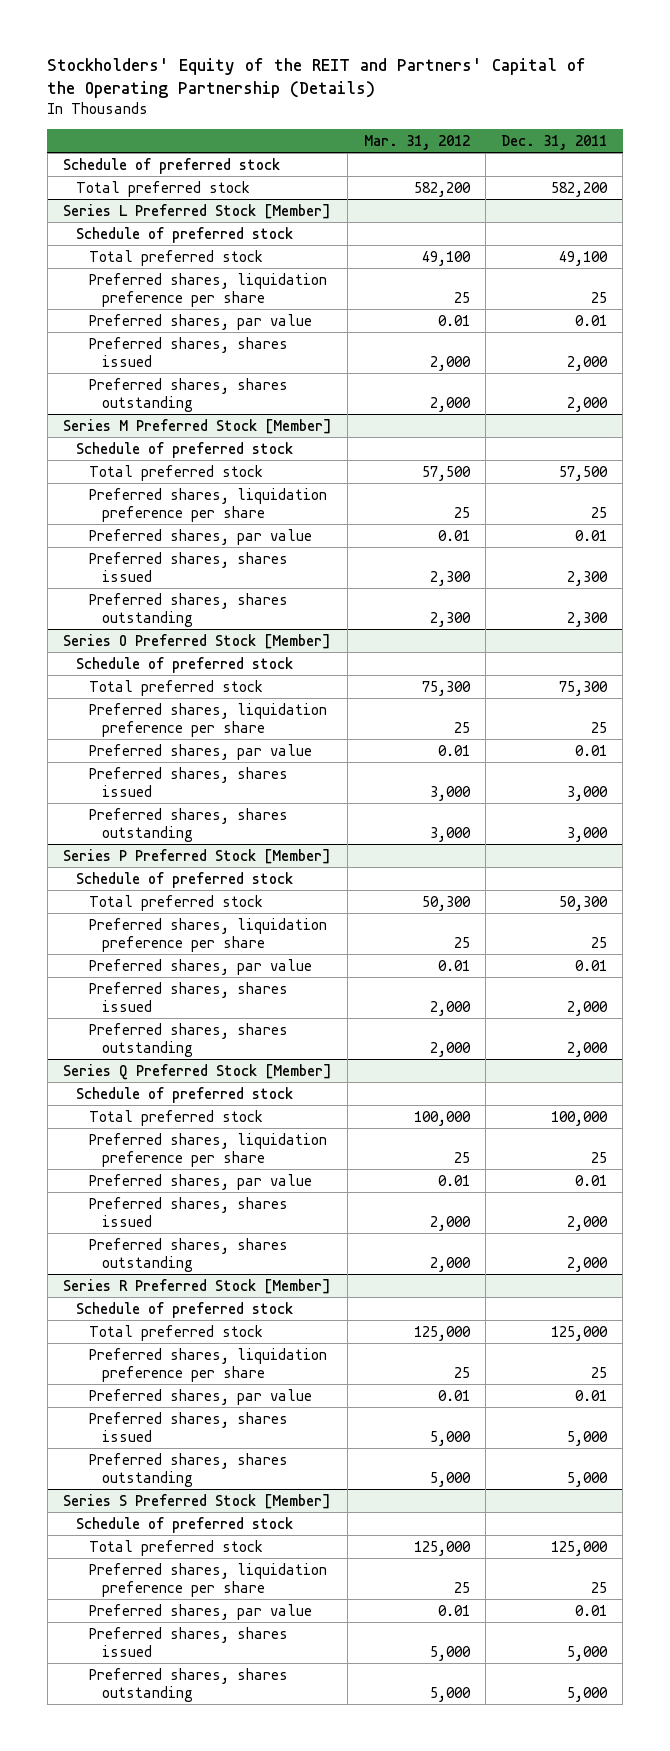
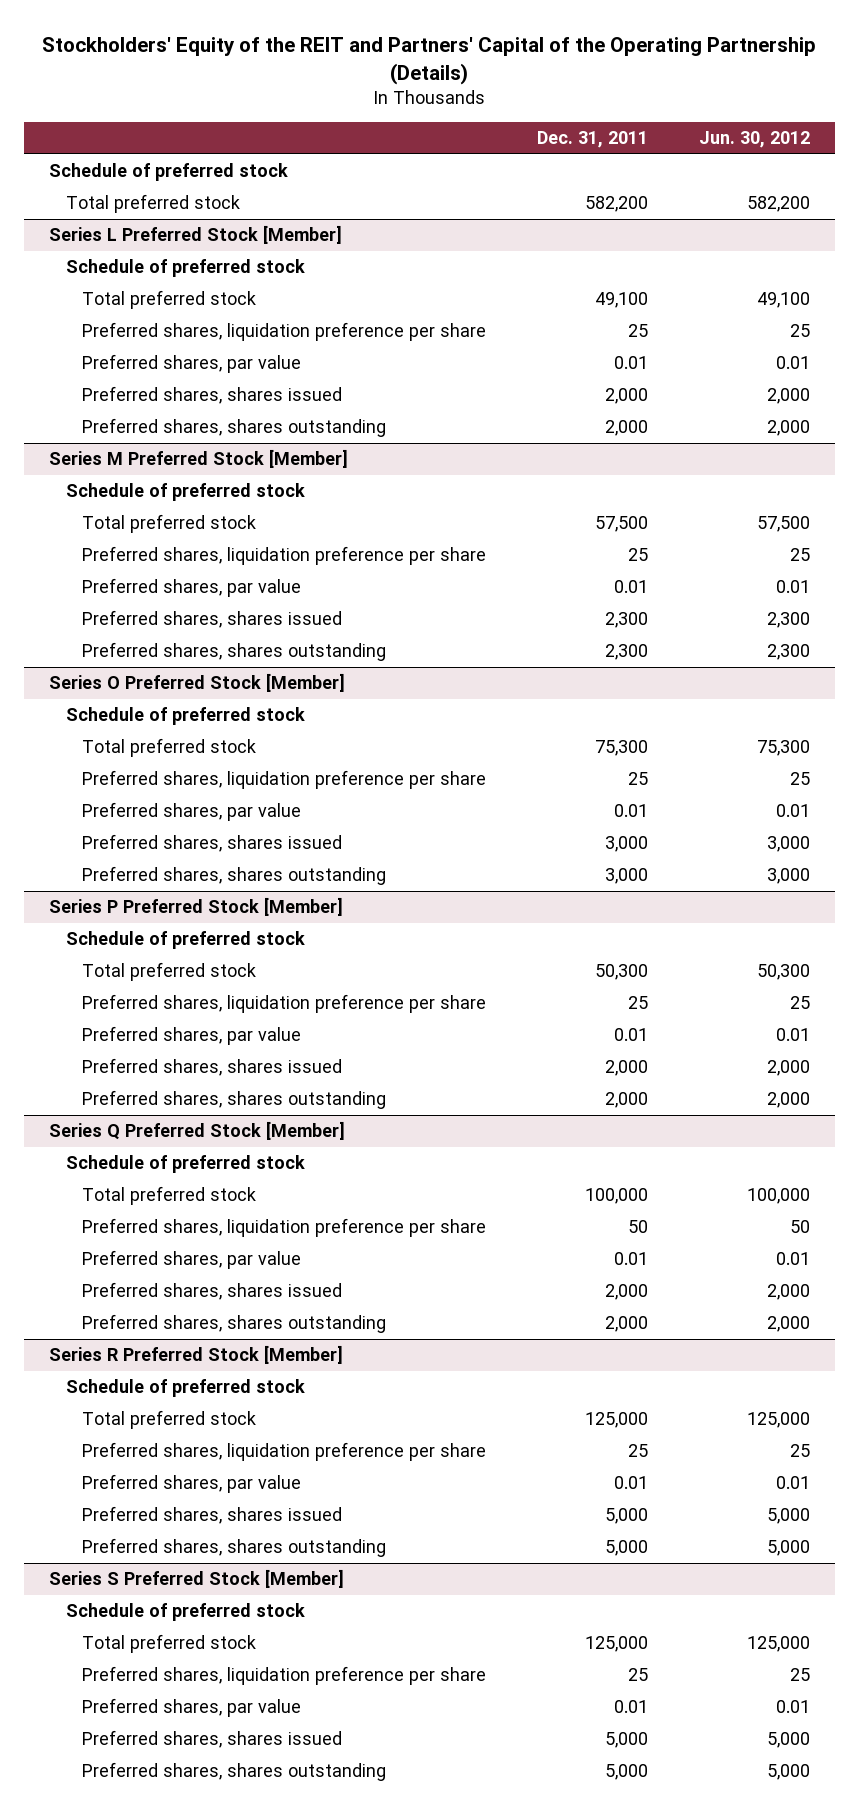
- | Mar. 31, 2012 | Dec. 31, 2011
+ | Dec. 31, 2011 | Jun. 30, 2012
@ Series Q Preferred Stock [Member]
- Preferred shares, liquidation preference per share | 25 | 25
+ Preferred shares, liquidation preference per share | 50 | 50

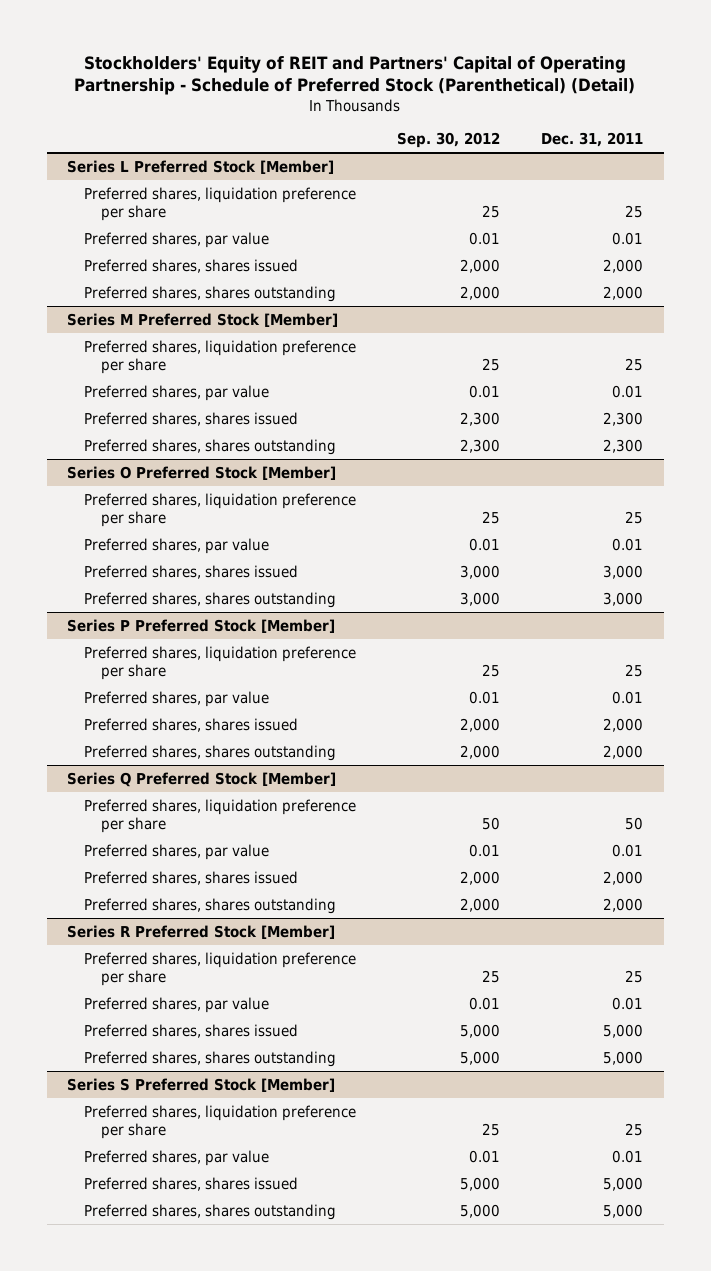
- Stockholders' Equity of the REIT and Partners' Capital of the Operating Partnership (Details)
+ Stockholders' Equity of REIT and Partners' Capital of Operating Partnership - Schedule of Preferred Stock (Parenthetical) (Detail)
- | Dec. 31, 2011 | Jun. 30, 2012
+ | Sep. 30, 2012 | Dec. 31, 2011
- Schedule of preferred stock
- Total preferred stock | 582,200 | 582,200
@ Series L Preferred Stock [Member]
- Schedule of preferred stock
- Total preferred stock | 49,100 | 49,100
@ Series M Preferred Stock [Member]
- Schedule of preferred stock
- Total preferred stock | 57,500 | 57,500
@ Series O Preferred Stock [Member]
- Schedule of preferred stock
- Total preferred stock | 75,300 | 75,300
@ Series P Preferred Stock [Member]
- Schedule of preferred stock
- Total preferred stock | 50,300 | 50,300
@ Series Q Preferred Stock [Member]
- Schedule of preferred stock
- Total preferred stock | 100,000 | 100,000
@ Series R Preferred Stock [Member]
- Schedule of preferred stock
- Total preferred stock | 125,000 | 125,000
@ Series S Preferred Stock [Member]
- Schedule of preferred stock
- Total preferred stock | 125,000 | 125,000

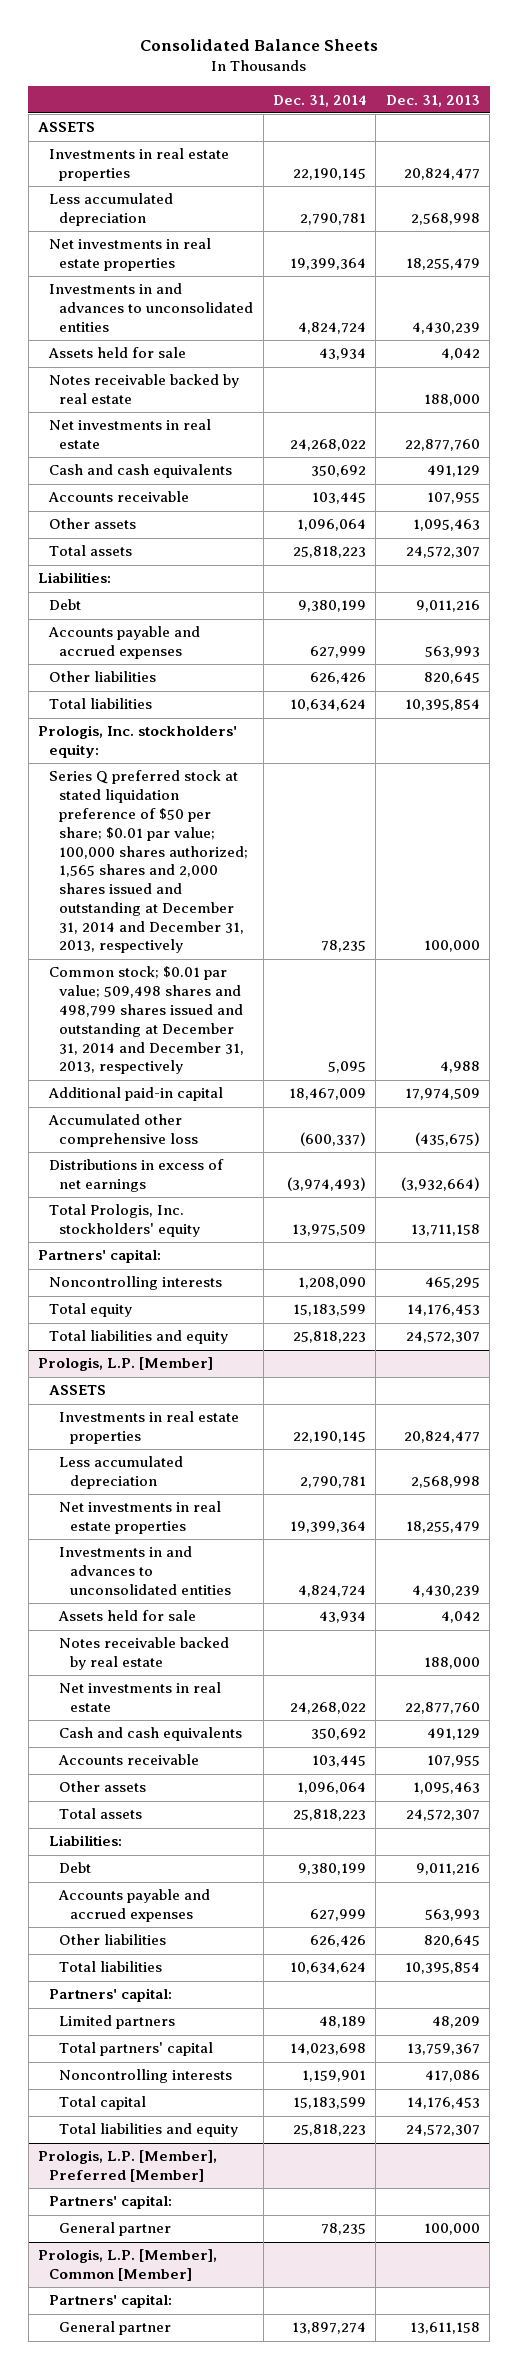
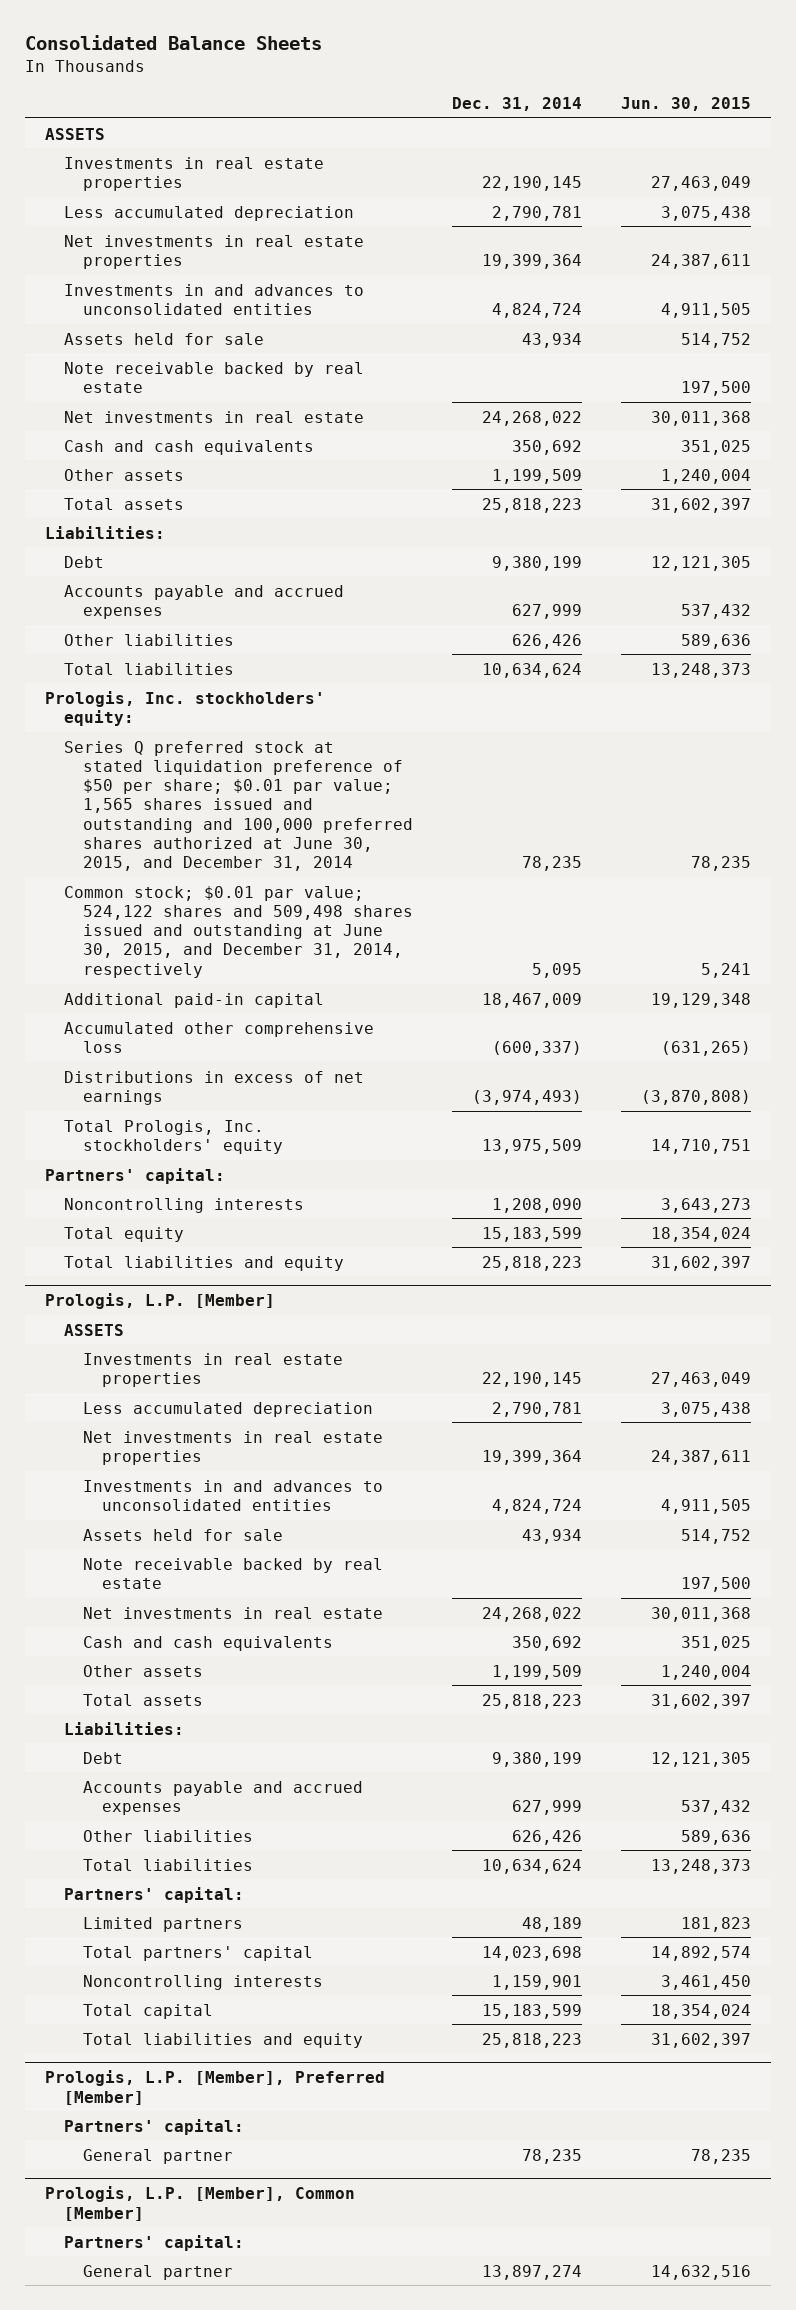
- | Dec. 31, 2014 | Dec. 31, 2013
+ | Dec. 31, 2014 | Jun. 30, 2015
- Notes receivable backed by real estate | | 188,000
+ Note receivable backed by real estate | | 197,500
- Accounts receivable | 103,445 | 107,955
- Other assets | 1,096,064 | 1,095,463
+ Other assets | 1,199,509 | 1,240,004
- Series Q preferred stock at stated liquidation preference of $50 per share; $0.01 par value; 100,000 shares authorized; 1,565 shares and 2,000 shares issued and outstanding at December 31, 2014 and December 31, 2013, respectively | 78,235 | 100,000
- Common stock; $0.01 par value; 509,498 shares and 498,799 shares issued and outstanding at December 31, 2014 and December 31, 2013, respectively | 5,095 | 4,988
+ Series Q preferred stock at stated liquidation preference of $50 per share; $0.01 par value; 1,565 shares issued and outstanding and 100,000 preferred shares authorized at June 30, 2015, and December 31, 2014 | 78,235 | 78,235
+ Common stock; $0.01 par value; 524,122 shares and 509,498 shares issued and outstanding at June 30, 2015, and December 31, 2014, respectively | 5,095 | 5,241
@ Prologis, L.P. [Member]
- Notes receivable backed by real estate | | 188,000
+ Note receivable backed by real estate | | 197,500
- Accounts receivable | 103,445 | 107,955
- Other assets | 1,096,064 | 1,095,463
+ Other assets | 1,199,509 | 1,240,004

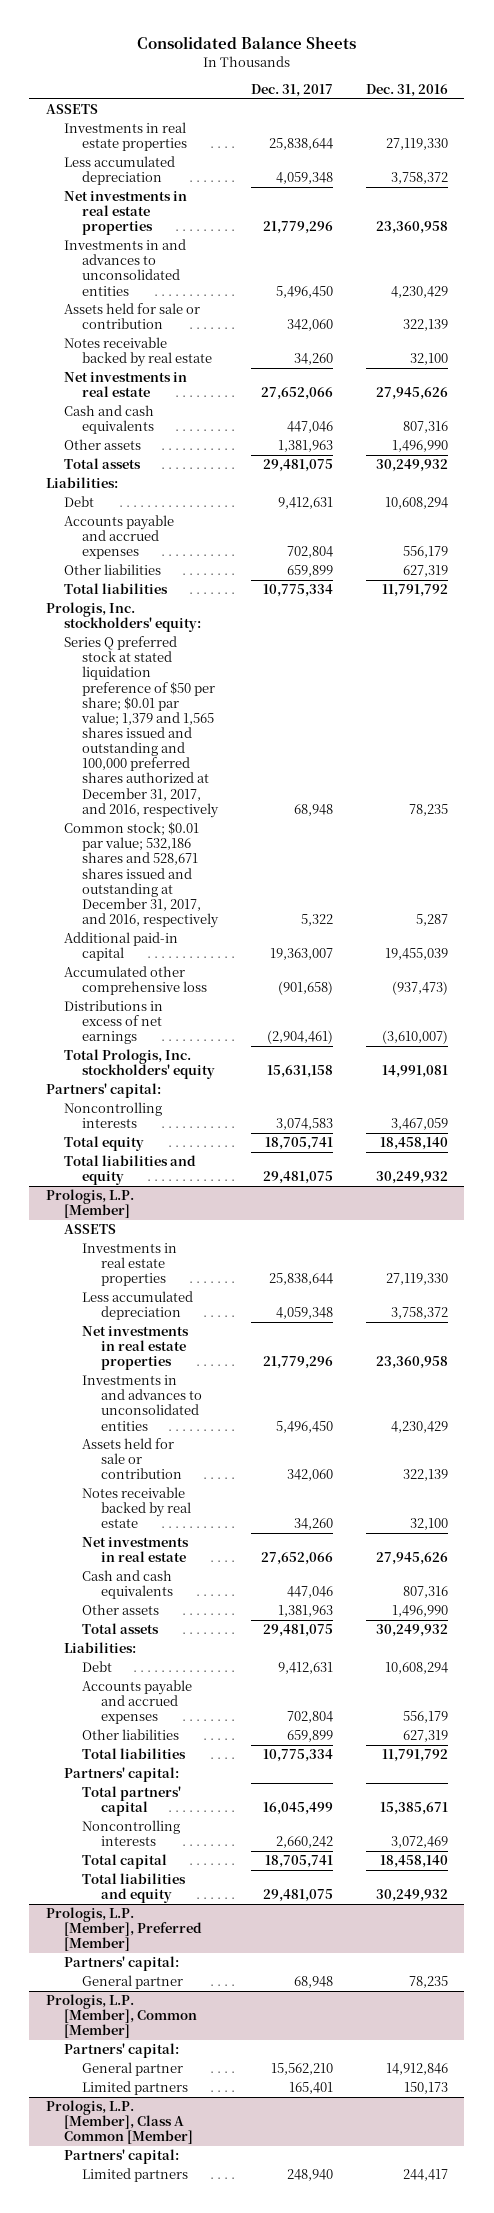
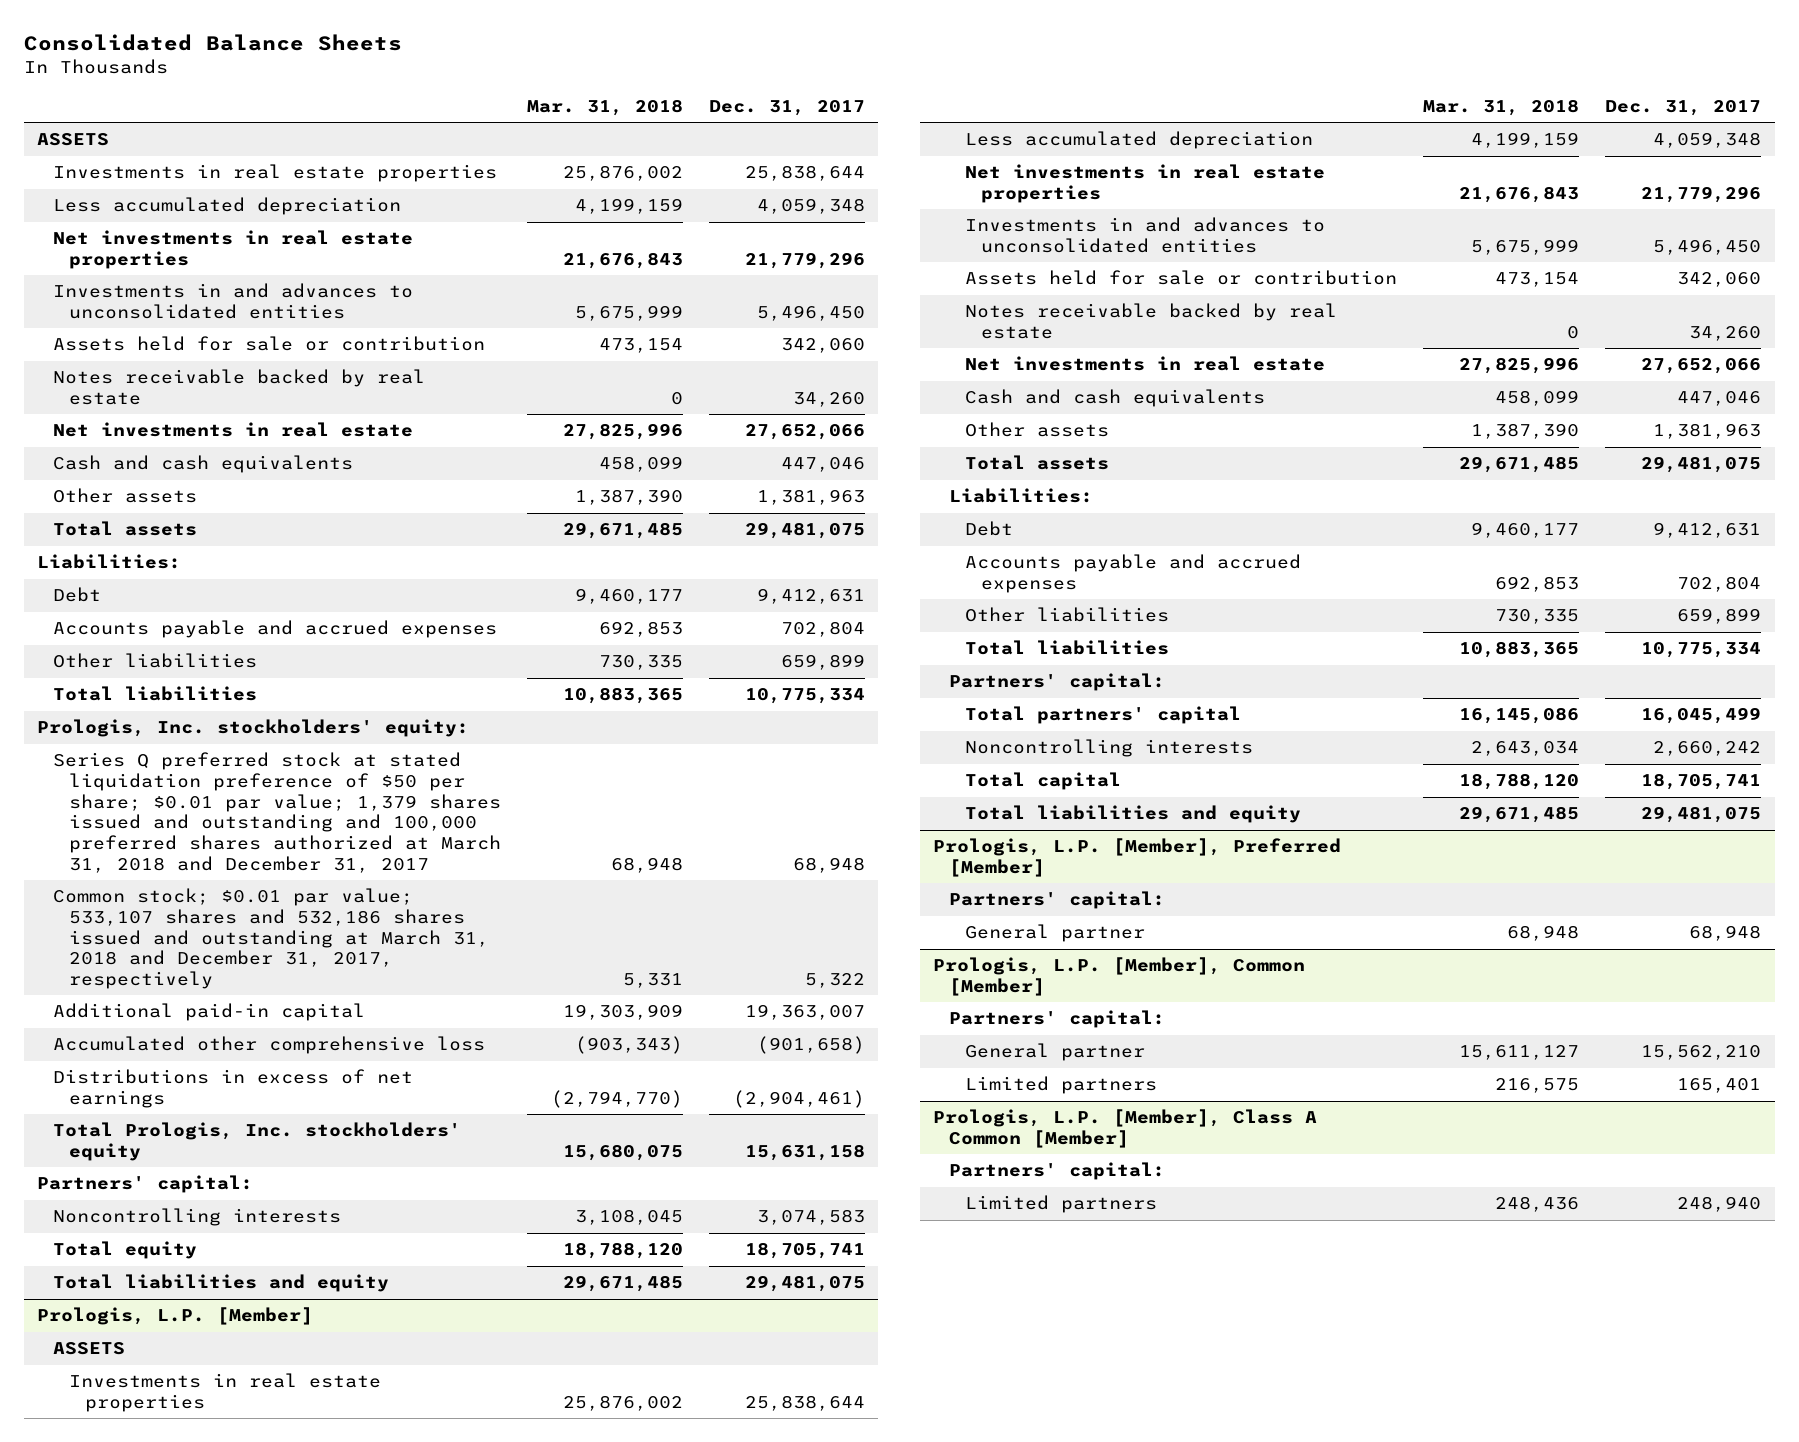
- | Dec. 31, 2017 | Dec. 31, 2016
+ | Mar. 31, 2018 | Dec. 31, 2017
- Series Q preferred stock at stated liquidation preference of $50 per share; $0.01 par value; 1,379 and 1,565 shares issued and outstanding and 100,000 preferred shares authorized at December 31, 2017, and 2016, respectively | 68,948 | 78,235
- Common stock; $0.01 par value; 532,186 shares and 528,671 shares issued and outstanding at December 31, 2017, and 2016, respectively | 5,322 | 5,287
+ Series Q preferred stock at stated liquidation preference of $50 per share; $0.01 par value; 1,379 shares issued and outstanding and 100,000 preferred shares authorized at March 31, 2018 and December 31, 2017 | 68,948 | 68,948
+ Common stock; $0.01 par value; 533,107 shares and 532,186 shares issued and outstanding at March 31, 2018 and December 31, 2017, respectively | 5,331 | 5,322

